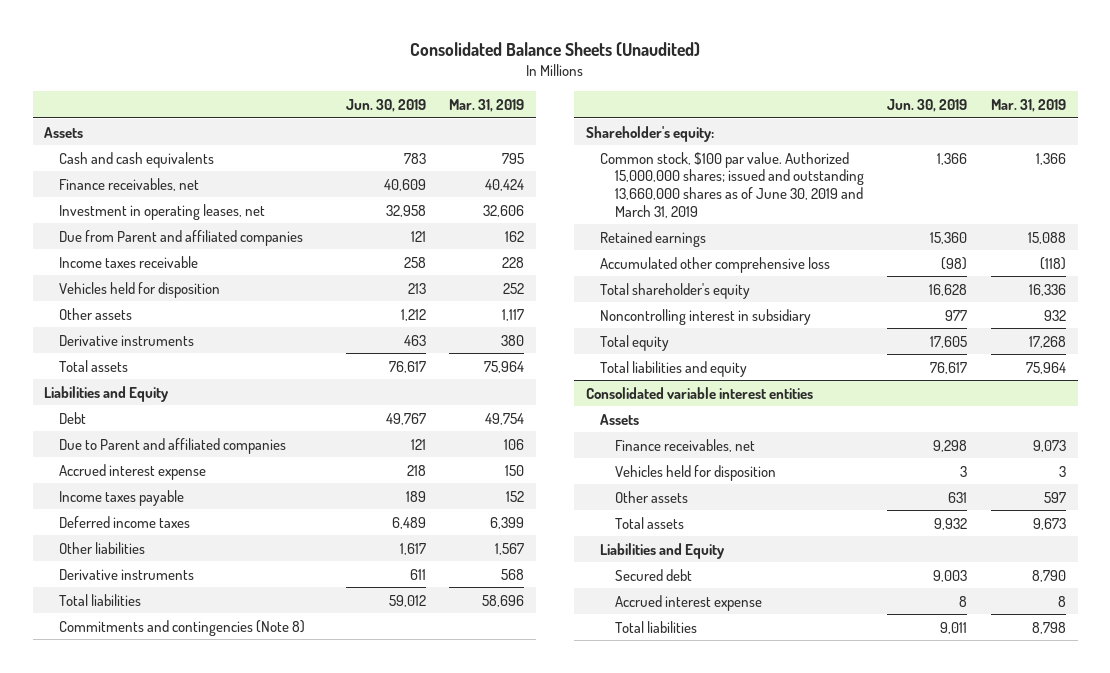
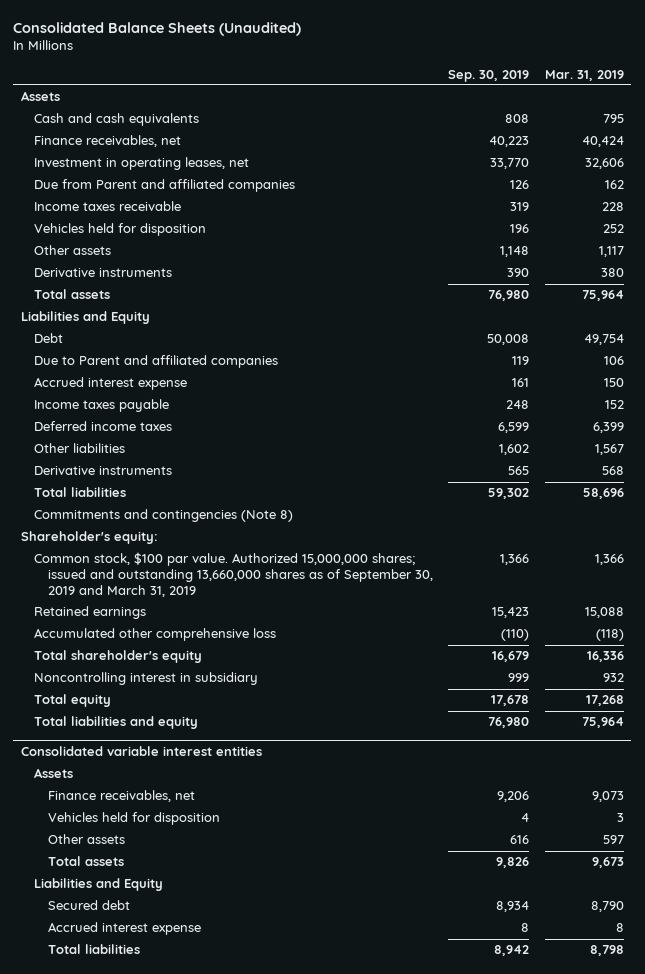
- | Jun. 30, 2019 | Mar. 31, 2019
+ | Sep. 30, 2019 | Mar. 31, 2019
- Common stock, $100 par value. Authorized 15,000,000 shares; issued and outstanding 13,660,000 shares as of June 30, 2019 and March 31, 2019 | 1,366 | 1,366
+ Common stock, $100 par value. Authorized 15,000,000 shares; issued and outstanding 13,660,000 shares as of September 30, 2019 and March 31, 2019 | 1,366 | 1,366

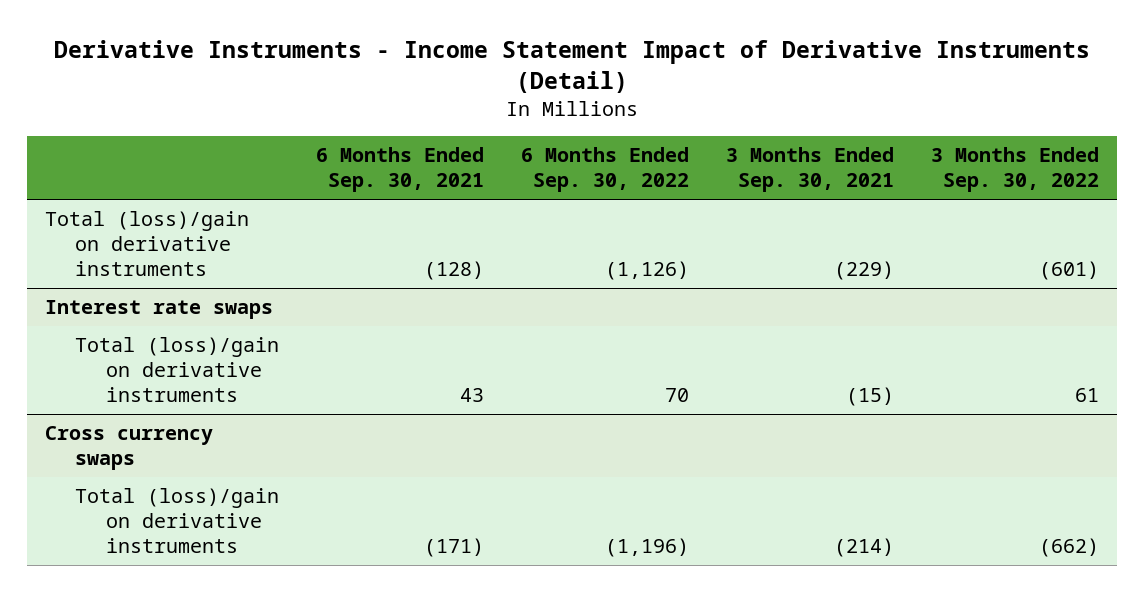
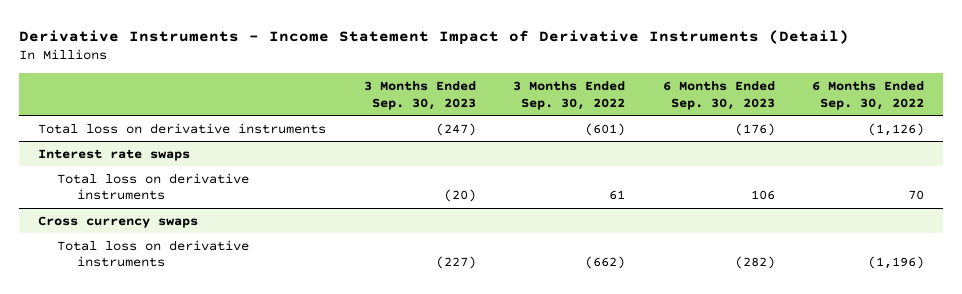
- | 6 Months Ended Sep. 30, 2021 | 6 Months Ended Sep. 30, 2022 | 3 Months Ended Sep. 30, 2021 | 3 Months Ended Sep. 30, 2022
+ | 3 Months Ended Sep. 30, 2023 | 3 Months Ended Sep. 30, 2022 | 6 Months Ended Sep. 30, 2023 | 6 Months Ended Sep. 30, 2022
- Total (loss)/gain on derivative instruments | (128) | (1,126) | (229) | (601)
+ Total loss on derivative instruments | (247) | (601) | (176) | (1,126)
@ Interest rate swaps
- Total (loss)/gain on derivative instruments | 43 | 70 | (15) | 61
+ Total loss on derivative instruments | (20) | 61 | 106 | 70
@ Cross currency swaps
- Total (loss)/gain on derivative instruments | (171) | (1,196) | (214) | (662)
+ Total loss on derivative instruments | (227) | (662) | (282) | (1,196)

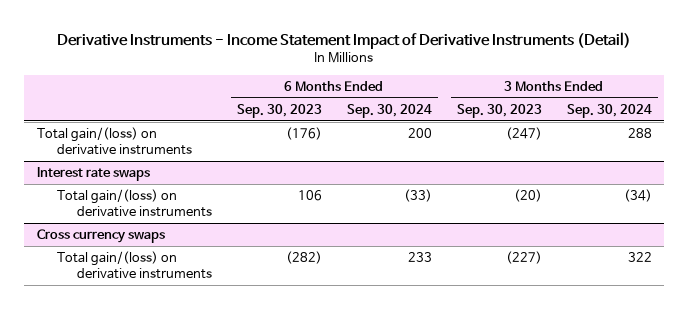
- | 3 Months Ended Sep. 30, 2023 | 3 Months Ended Sep. 30, 2022 | 6 Months Ended Sep. 30, 2023 | 6 Months Ended Sep. 30, 2022
+ | 6 Months Ended Sep. 30, 2023 | 6 Months Ended Sep. 30, 2024 | 3 Months Ended Sep. 30, 2023 | 3 Months Ended Sep. 30, 2024
- Total loss on derivative instruments | (247) | (601) | (176) | (1,126)
+ Total gain/(loss) on derivative instruments | (176) | 200 | (247) | 288
@ Interest rate swaps
- Total loss on derivative instruments | (20) | 61 | 106 | 70
+ Total gain/(loss) on derivative instruments | 106 | (33) | (20) | (34)
@ Cross currency swaps
- Total loss on derivative instruments | (227) | (662) | (282) | (1,196)
+ Total gain/(loss) on derivative instruments | (282) | 233 | (227) | 322

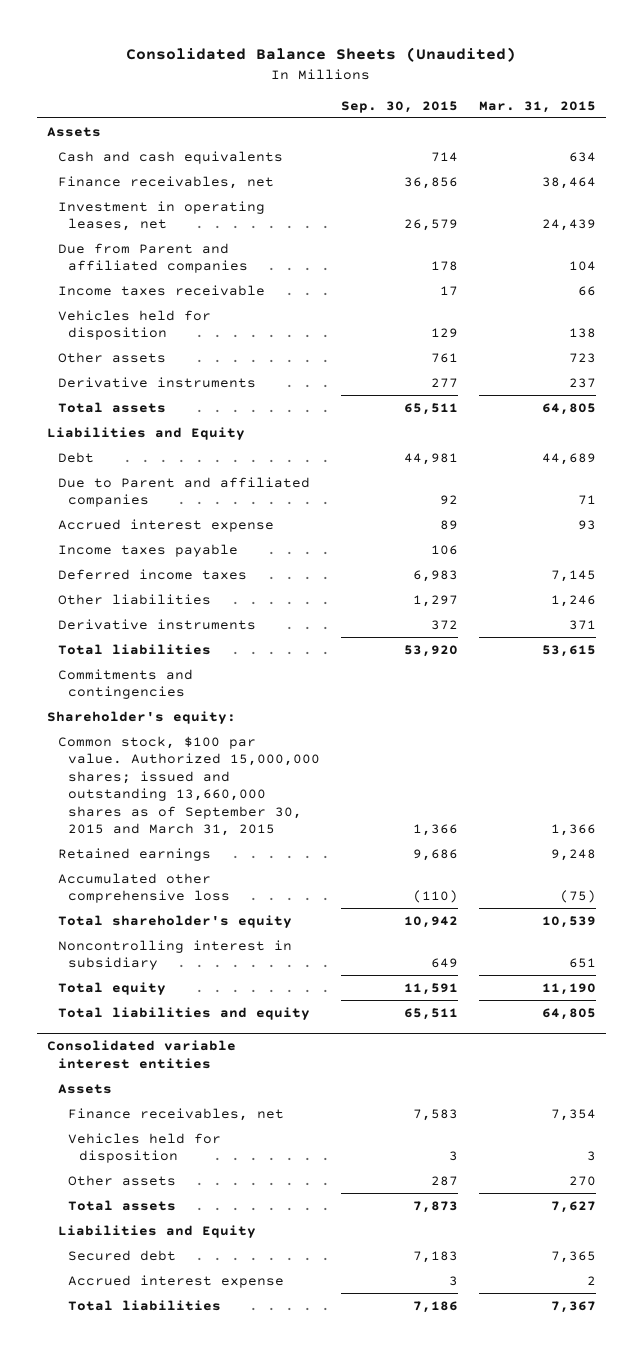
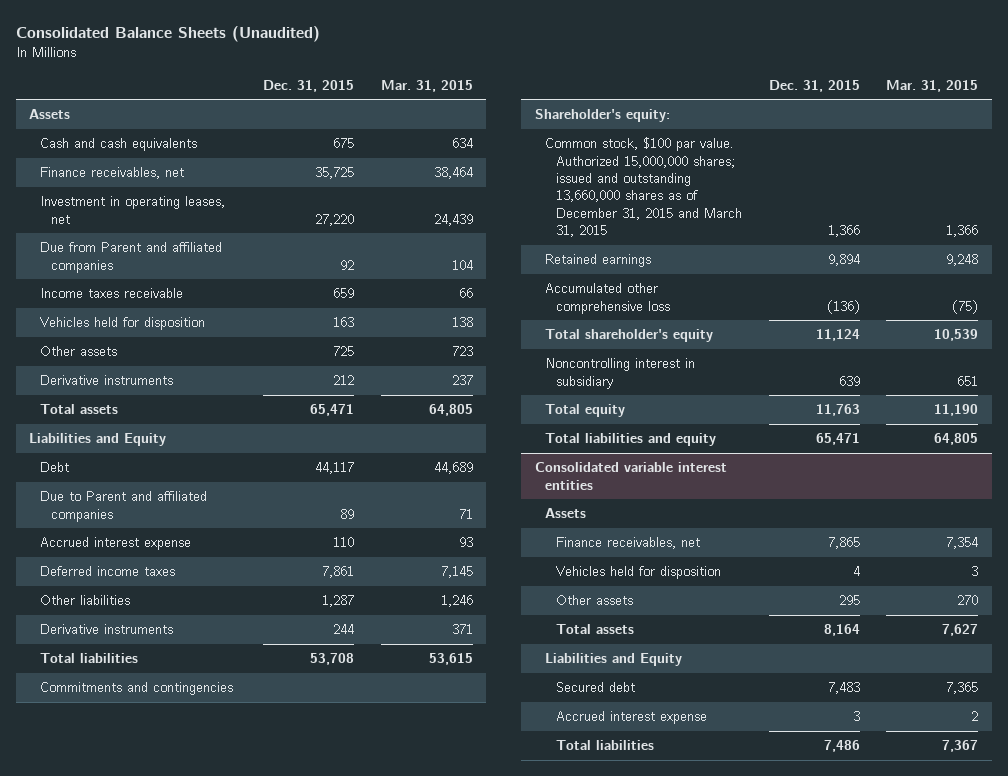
- | Sep. 30, 2015 | Mar. 31, 2015
+ | Dec. 31, 2015 | Mar. 31, 2015
- Income taxes payable | 106 |
- Common stock, $100 par value. Authorized 15,000,000 shares; issued and outstanding 13,660,000 shares as of September 30, 2015 and March 31, 2015 | 1,366 | 1,366
+ Common stock, $100 par value. Authorized 15,000,000 shares; issued and outstanding 13,660,000 shares as of December 31, 2015 and March 31, 2015 | 1,366 | 1,366

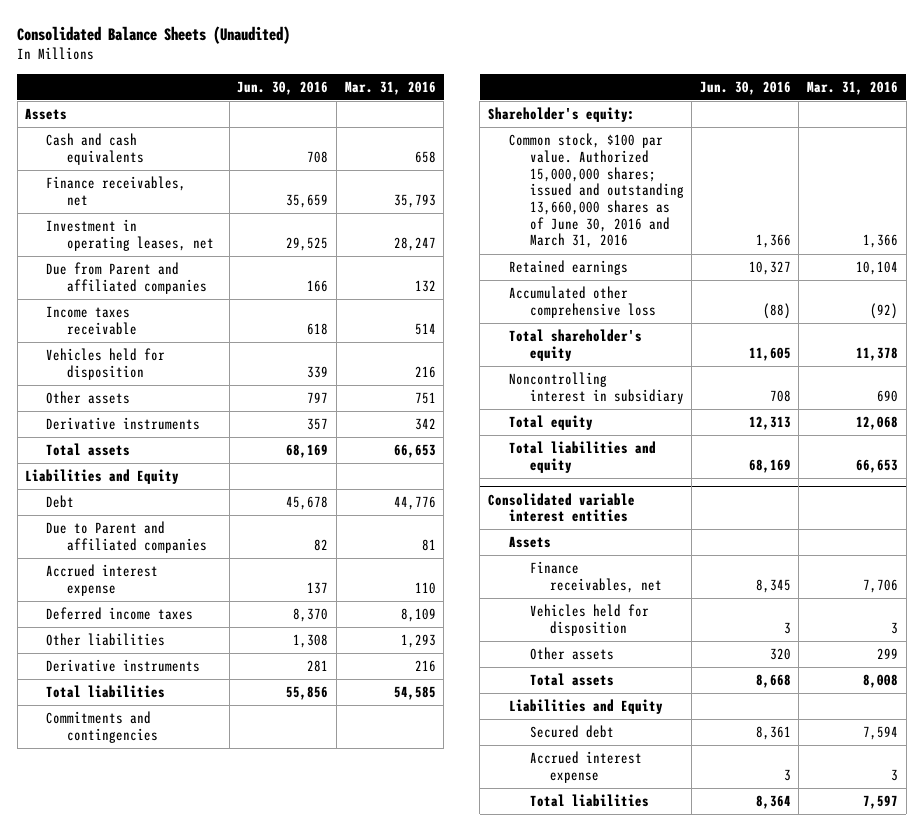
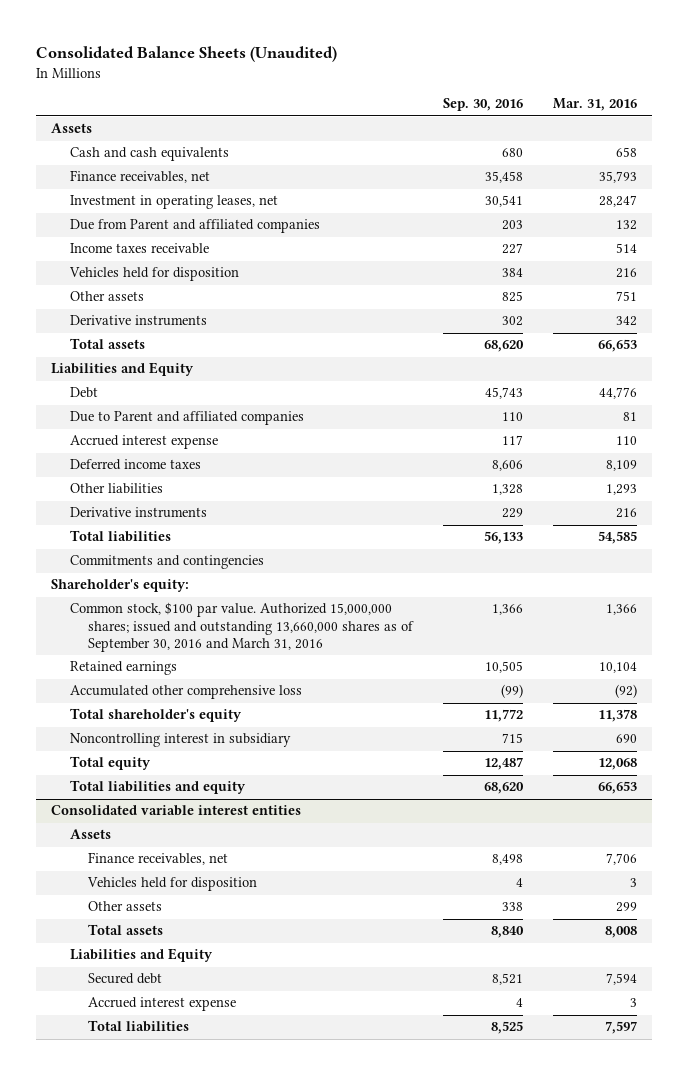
- | Jun. 30, 2016 | Mar. 31, 2016
+ | Sep. 30, 2016 | Mar. 31, 2016
- Common stock, $100 par value. Authorized 15,000,000 shares; issued and outstanding 13,660,000 shares as of June 30, 2016 and March 31, 2016 | 1,366 | 1,366
+ Common stock, $100 par value. Authorized 15,000,000 shares; issued and outstanding 13,660,000 shares as of September 30, 2016 and March 31, 2016 | 1,366 | 1,366

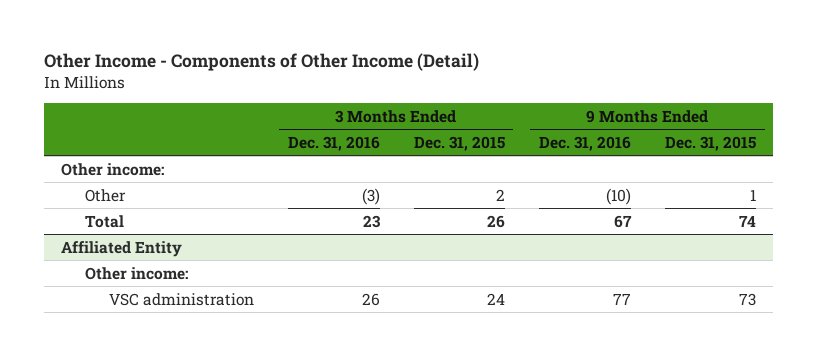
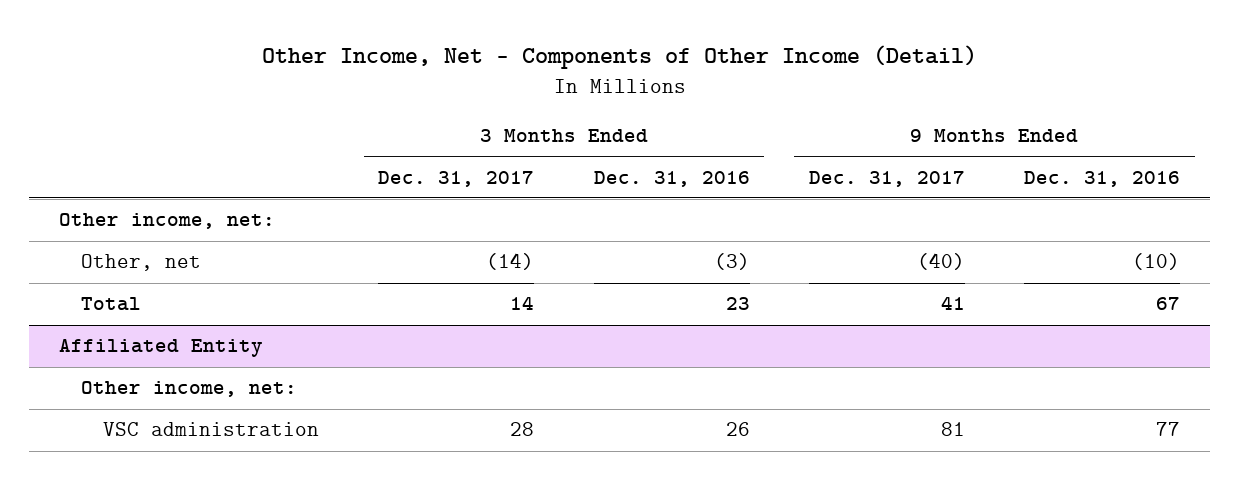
- Other Income - Components of Other Income (Detail)
+ Other Income, Net - Components of Other Income (Detail)
- | 3 Months Ended Dec. 31, 2016 | 3 Months Ended Dec. 31, 2015 | 9 Months Ended Dec. 31, 2016 | 9 Months Ended Dec. 31, 2015
+ | 3 Months Ended Dec. 31, 2017 | 3 Months Ended Dec. 31, 2016 | 9 Months Ended Dec. 31, 2017 | 9 Months Ended Dec. 31, 2016
- Other income:
- Other | (3) | 2 | (10) | 1
+ Other income, net:
+ Other, net | (14) | (3) | (40) | (10)
@ Affiliated Entity
- Other income:
+ Other income, net:

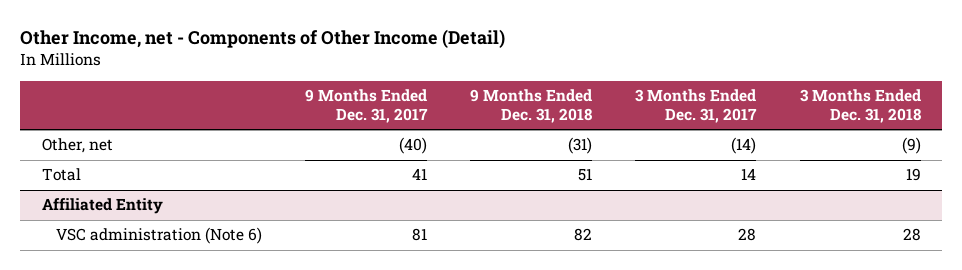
- Other Income, Net - Components of Other Income (Detail)
+ Other Income, net - Components of Other Income (Detail)
- | 3 Months Ended Dec. 31, 2017 | 3 Months Ended Dec. 31, 2016 | 9 Months Ended Dec. 31, 2017 | 9 Months Ended Dec. 31, 2016
+ | 9 Months Ended Dec. 31, 2017 | 9 Months Ended Dec. 31, 2018 | 3 Months Ended Dec. 31, 2017 | 3 Months Ended Dec. 31, 2018
- Other income, net:
@ Affiliated Entity
- Other income, net:
- VSC administration | 28 | 26 | 81 | 77
+ VSC administration (Note 6) | 81 | 82 | 28 | 28

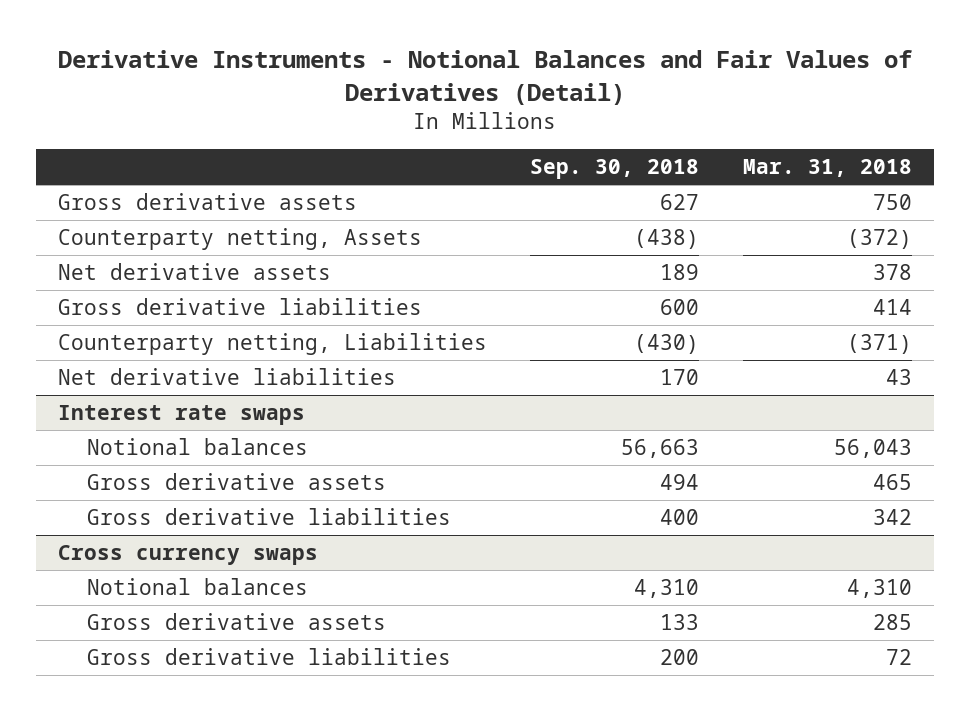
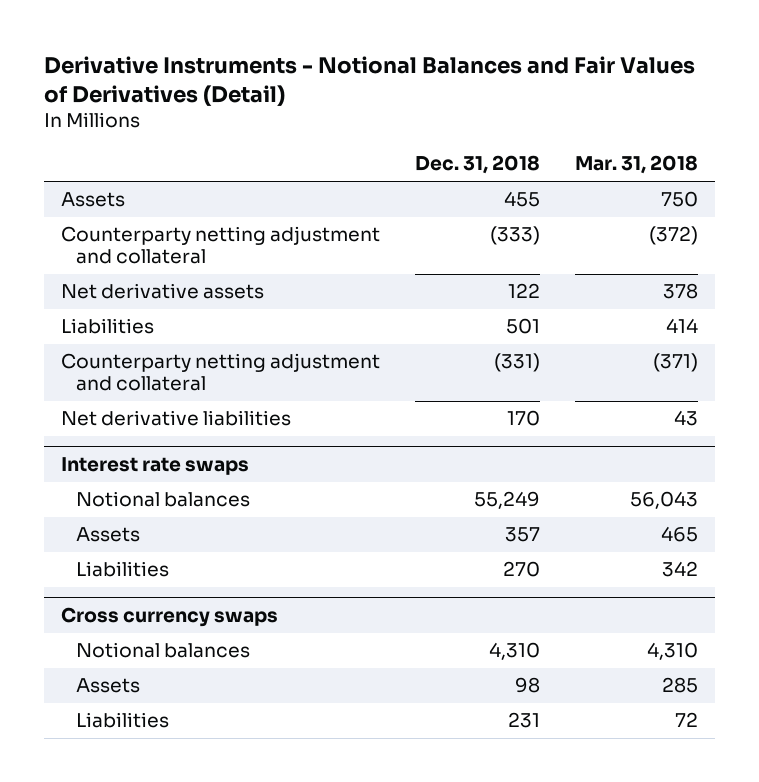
- | Sep. 30, 2018 | Mar. 31, 2018
+ | Dec. 31, 2018 | Mar. 31, 2018
- Gross derivative assets | 627 | 750
- Counterparty netting, Assets | (438) | (372)
+ Assets | 455 | 750
+ Counterparty netting adjustment and collateral | (333) | (372)
- Gross derivative liabilities | 600 | 414
- Counterparty netting, Liabilities | (430) | (371)
+ Liabilities | 501 | 414
+ Counterparty netting adjustment and collateral | (331) | (371)
@ Interest rate swaps
- Gross derivative assets | 494 | 465
- Gross derivative liabilities | 400 | 342
+ Assets | 357 | 465
+ Liabilities | 270 | 342
@ Cross currency swaps
- Gross derivative assets | 133 | 285
- Gross derivative liabilities | 200 | 72
+ Assets | 98 | 285
+ Liabilities | 231 | 72

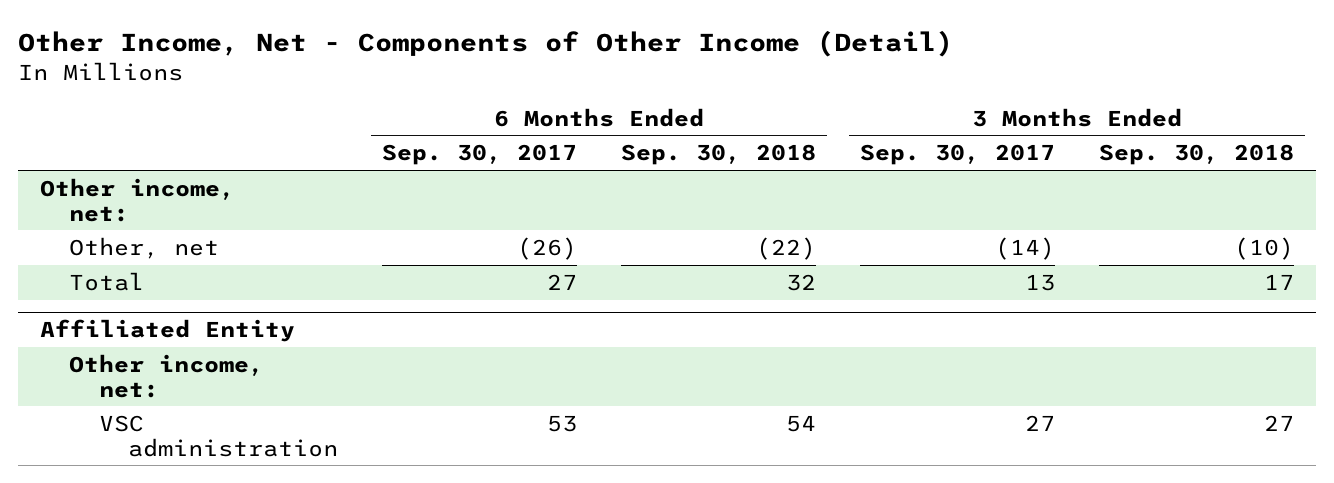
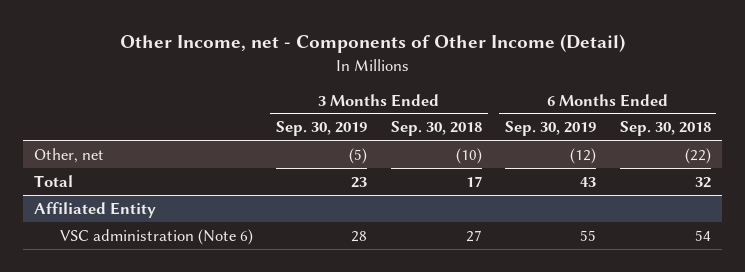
- Other Income, Net - Components of Other Income (Detail)
+ Other Income, net - Components of Other Income (Detail)
- | 6 Months Ended Sep. 30, 2017 | 6 Months Ended Sep. 30, 2018 | 3 Months Ended Sep. 30, 2017 | 3 Months Ended Sep. 30, 2018
+ | 3 Months Ended Sep. 30, 2019 | 3 Months Ended Sep. 30, 2018 | 6 Months Ended Sep. 30, 2019 | 6 Months Ended Sep. 30, 2018
- Other income, net:
@ Affiliated Entity
- Other income, net:
- VSC administration | 53 | 54 | 27 | 27
+ VSC administration (Note 6) | 28 | 27 | 55 | 54

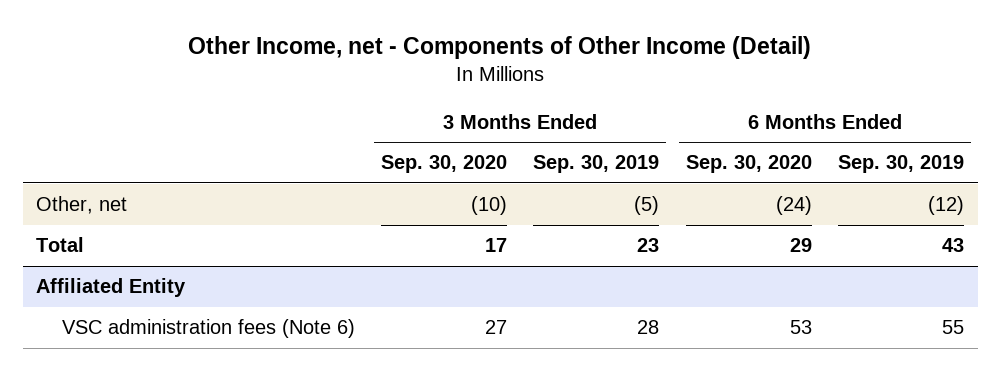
- | 3 Months Ended Sep. 30, 2019 | 3 Months Ended Sep. 30, 2018 | 6 Months Ended Sep. 30, 2019 | 6 Months Ended Sep. 30, 2018
+ | 3 Months Ended Sep. 30, 2020 | 3 Months Ended Sep. 30, 2019 | 6 Months Ended Sep. 30, 2020 | 6 Months Ended Sep. 30, 2019
@ Affiliated Entity
- VSC administration (Note 6) | 28 | 27 | 55 | 54
+ VSC administration fees (Note 6) | 27 | 28 | 53 | 55

